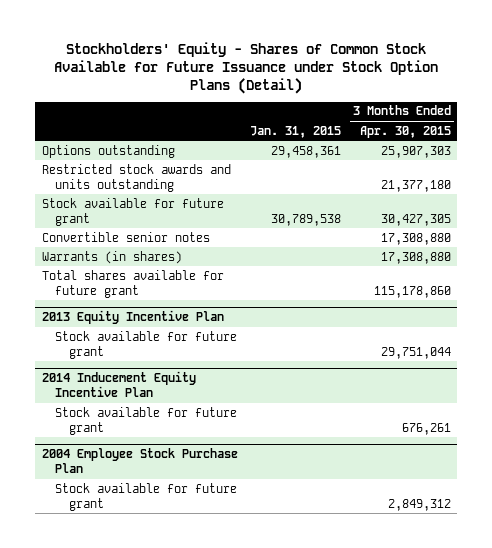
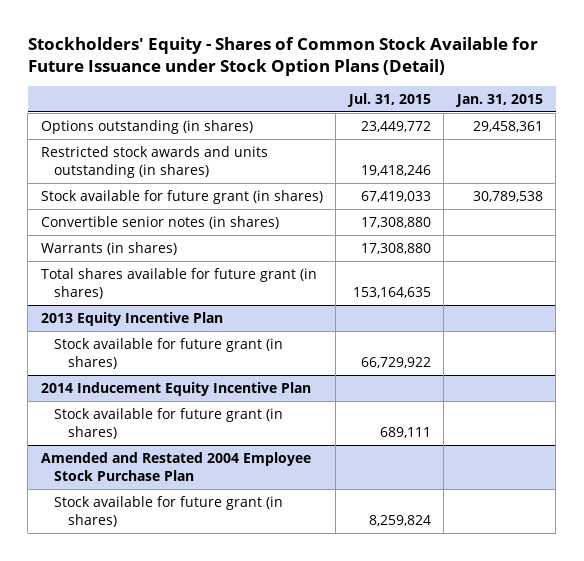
- | Jan. 31, 2015 | 3 Months Ended Apr. 30, 2015
+ | Jul. 31, 2015 | Jan. 31, 2015
- Options outstanding | 29,458,361 | 25,907,303
- Restricted stock awards and units outstanding | | 21,377,180
- Stock available for future grant | 30,789,538 | 30,427,305
- Convertible senior notes | | 17,308,880
+ Options outstanding (in shares) | 23,449,772 | 29,458,361
+ Restricted stock awards and units outstanding (in shares) | 19,418,246 |
+ Stock available for future grant (in shares) | 67,419,033 | 30,789,538
+ Convertible senior notes (in shares) | 17,308,880 |
- Total shares available for future grant | | 115,178,860
+ Total shares available for future grant (in shares) | 153,164,635 |
@ 2013 Equity Incentive Plan
- Stock available for future grant | | 29,751,044
+ Stock available for future grant (in shares) | 66,729,922 |
@ 2014 Inducement Equity Incentive Plan
- Stock available for future grant | | 676,261
- 2004 Employee Stock Purchase Plan
- Stock available for future grant | | 2,849,312
@ 2014 Inducement Equity Incentive Plan
+ Stock available for future grant (in shares) | 689,111 |
+ Amended and Restated 2004 Employee Stock Purchase Plan
+ Stock available for future grant (in shares) | 8,259,824 |

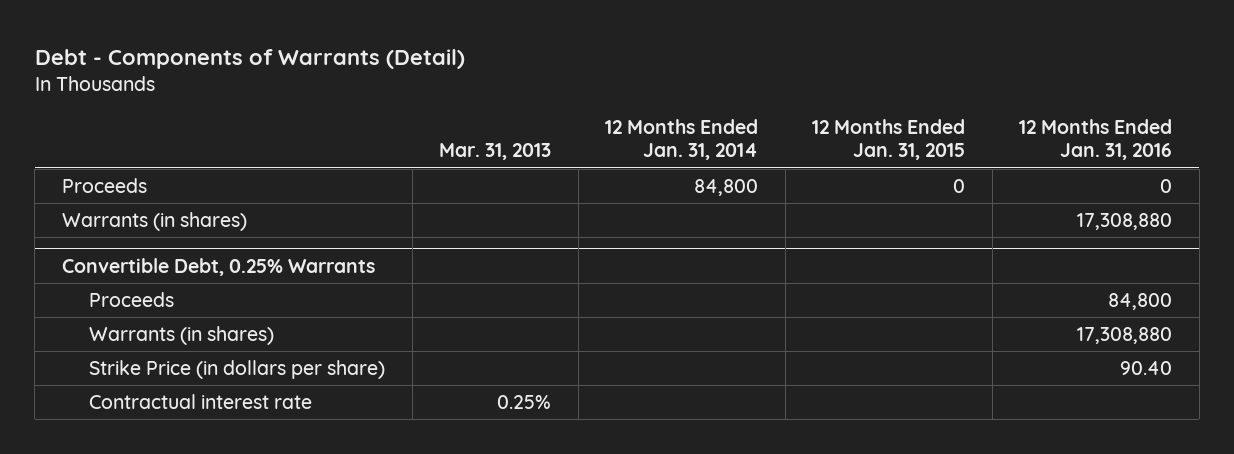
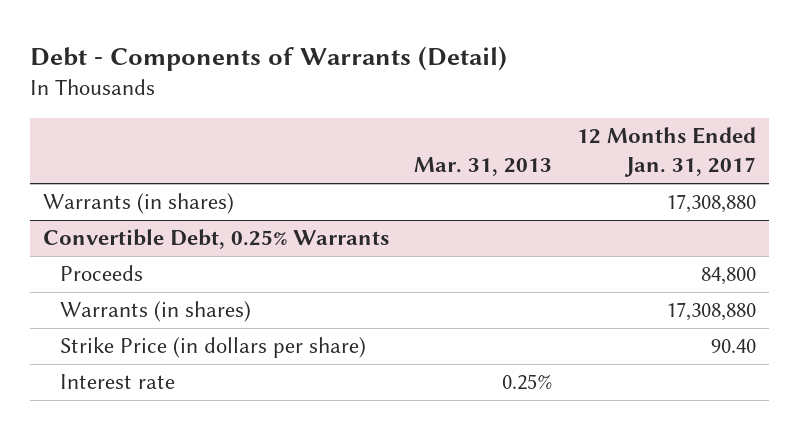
- | Mar. 31, 2013 | 12 Months Ended Jan. 31, 2014 | 12 Months Ended Jan. 31, 2015 | 12 Months Ended Jan. 31, 2016
+ | Mar. 31, 2013 | 12 Months Ended Jan. 31, 2017
- Proceeds | | 84,800 | 0 | 0
@ Convertible Debt, 0.25% Warrants
- Contractual interest rate | 0.25% | | |
+ Interest rate | 0.25% |

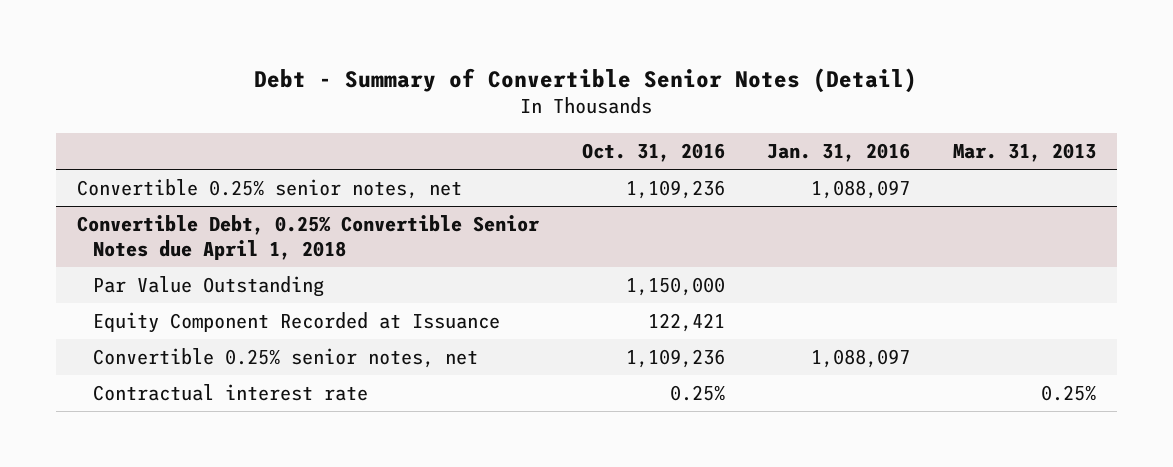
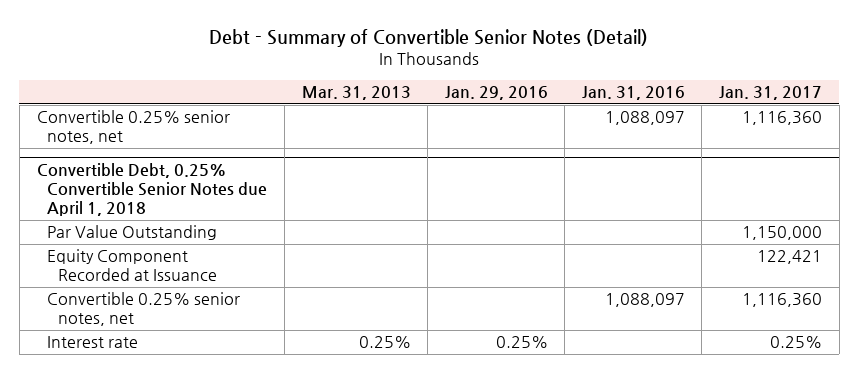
- | Oct. 31, 2016 | Jan. 31, 2016 | Mar. 31, 2013
+ | Mar. 31, 2013 | Jan. 29, 2016 | Jan. 31, 2016 | Jan. 31, 2017
@ Convertible Debt, 0.25% Convertible Senior Notes due April 1, 2018
- Contractual interest rate | 0.25% | | 0.25%
+ Interest rate | 0.25% | 0.25% | | 0.25%

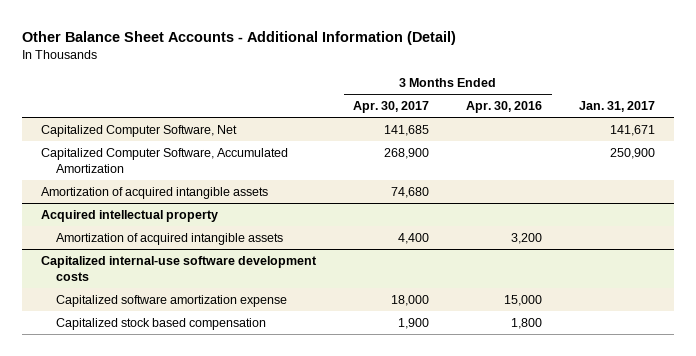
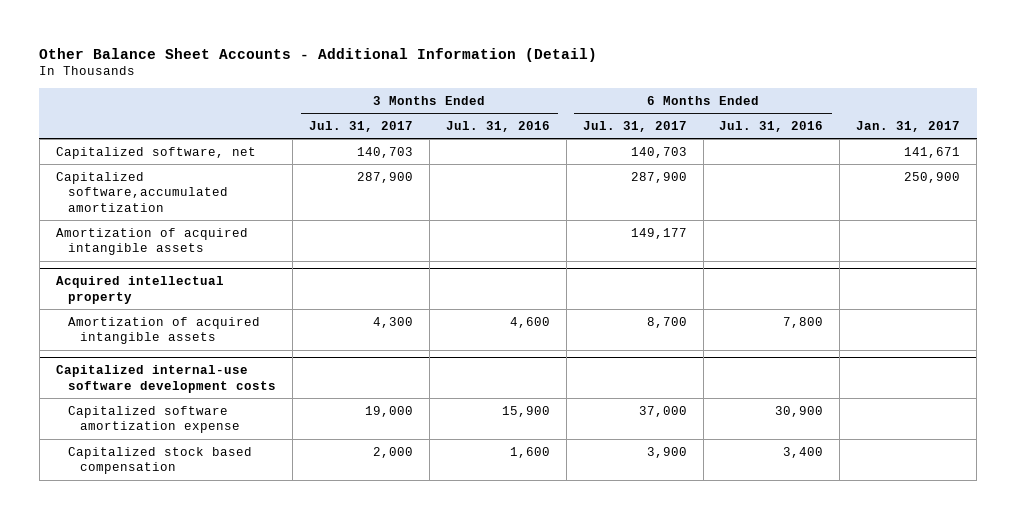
- | 3 Months Ended Apr. 30, 2017 | 3 Months Ended Apr. 30, 2016 | Jan. 31, 2017
+ | 3 Months Ended Jul. 31, 2017 | 3 Months Ended Jul. 31, 2016 | 6 Months Ended Jul. 31, 2017 | 6 Months Ended Jul. 31, 2016 | Jan. 31, 2017
- Capitalized Computer Software, Net | 141,685 | | 141,671
- Capitalized Computer Software, Accumulated Amortization | 268,900 | | 250,900
+ Capitalized software, net | 140,703 | | 140,703 | | 141,671
+ Capitalized software,accumulated amortization | 287,900 | | 287,900 | | 250,900

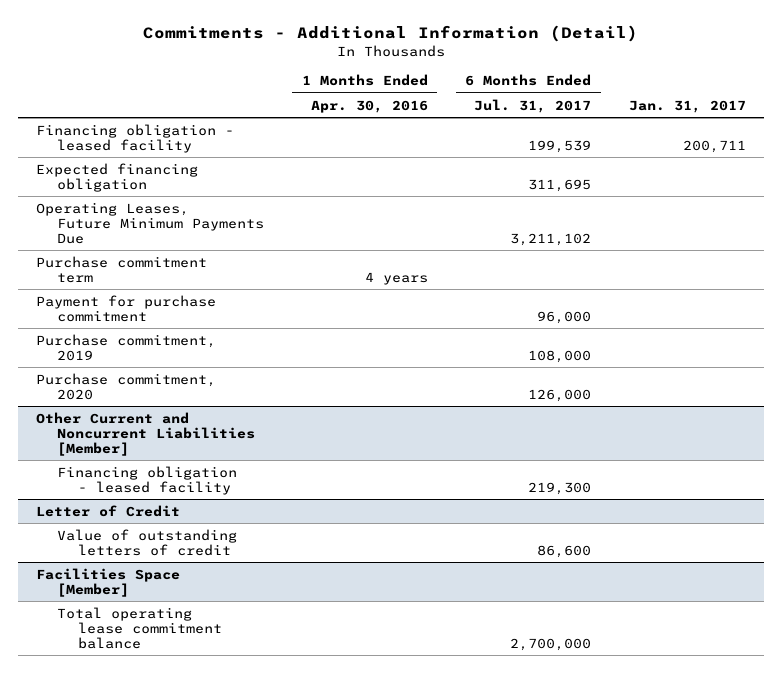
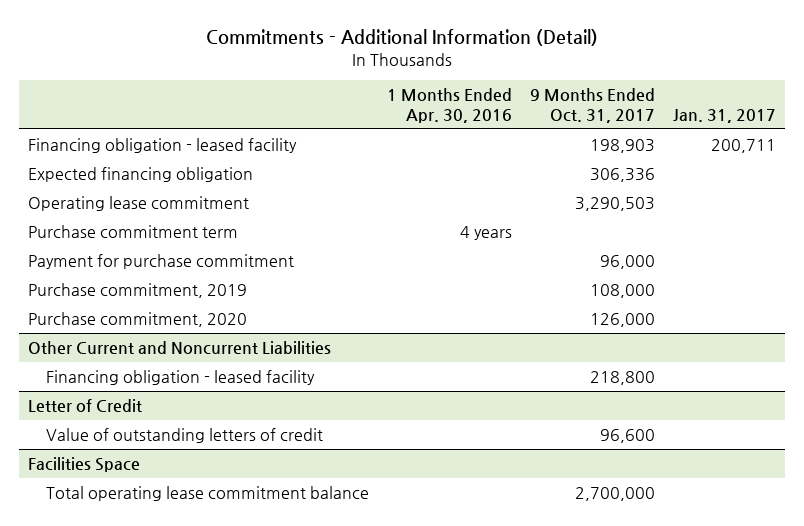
- | 1 Months Ended Apr. 30, 2016 | 6 Months Ended Jul. 31, 2017 | Jan. 31, 2017
+ | 1 Months Ended Apr. 30, 2016 | 9 Months Ended Oct. 31, 2017 | Jan. 31, 2017
- Operating Leases, Future Minimum Payments Due | | 3,211,102 |
+ Operating lease commitment | | 3,290,503 |
- Other Current and Noncurrent Liabilities [Member]
+ Other Current and Noncurrent Liabilities
- Facilities Space [Member]
+ Facilities Space

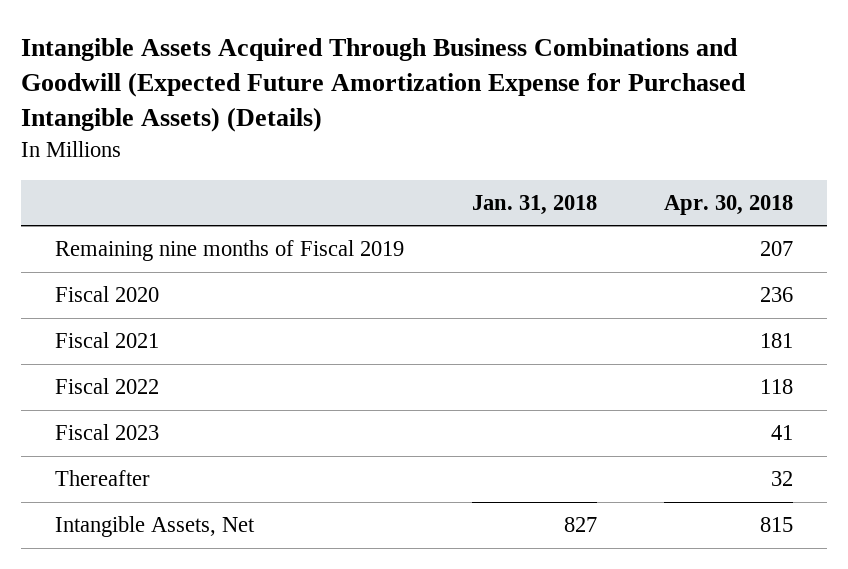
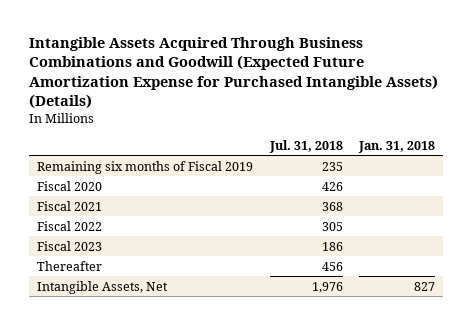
- | Jan. 31, 2018 | Apr. 30, 2018
+ | Jul. 31, 2018 | Jan. 31, 2018
- Remaining nine months of Fiscal 2019 | | 207
+ Remaining six months of Fiscal 2019 | 235 |

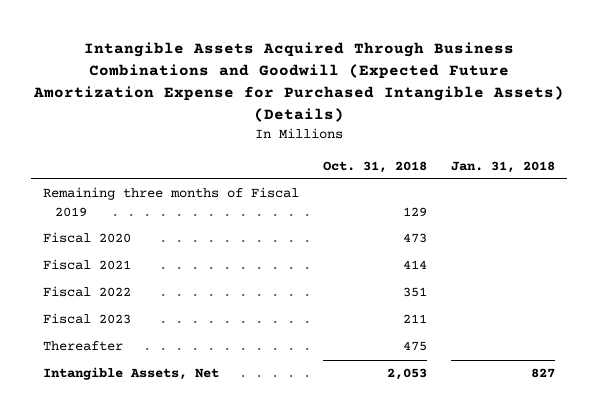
- | Jul. 31, 2018 | Jan. 31, 2018
+ | Oct. 31, 2018 | Jan. 31, 2018
- Remaining six months of Fiscal 2019 | 235 |
+ Remaining three months of Fiscal 2019 | 129 |

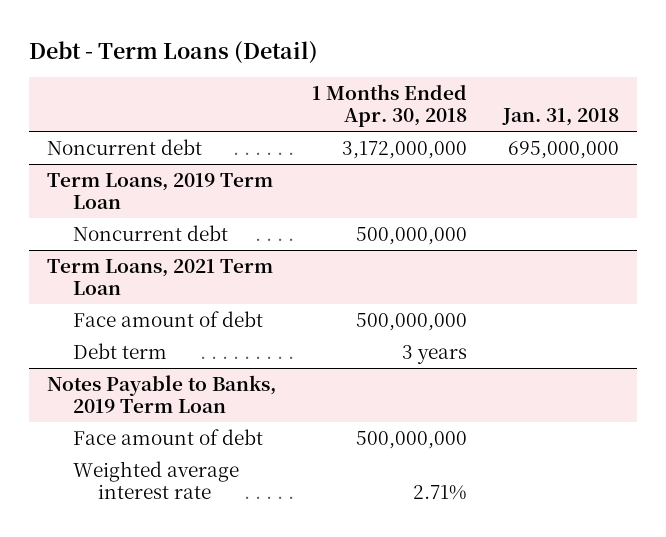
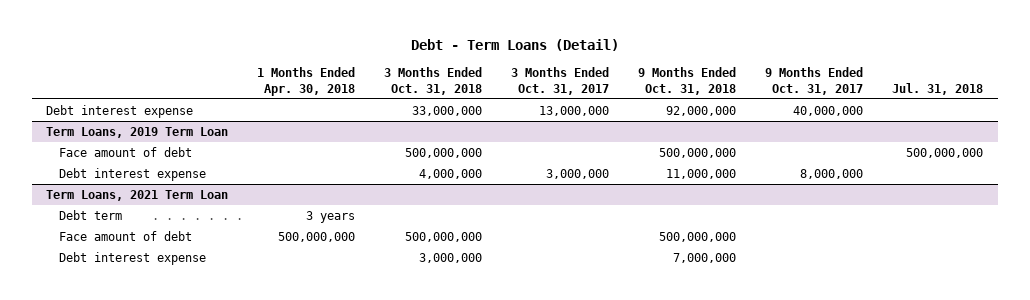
- | 1 Months Ended Apr. 30, 2018 | Jan. 31, 2018
+ | 1 Months Ended Apr. 30, 2018 | 3 Months Ended Oct. 31, 2018 | 3 Months Ended Oct. 31, 2017 | 9 Months Ended Oct. 31, 2018 | 9 Months Ended Oct. 31, 2017 | Jul. 31, 2018
- Noncurrent debt | 3,172,000,000 | 695,000,000
+ Debt interest expense | | 33,000,000 | 13,000,000 | 92,000,000 | 40,000,000 |
@ Term Loans, 2019 Term Loan
- Noncurrent debt | 500,000,000 |
+ Face amount of debt | | 500,000,000 | | 500,000,000 | | 500,000,000
+ Debt interest expense | | 4,000,000 | 3,000,000 | 11,000,000 | 8,000,000 |
- Notes Payable to Banks, 2019 Term Loan
- Face amount of debt | 500,000,000 |
- Weighted average interest rate | 2.71% |
@ Term Loans, 2021 Term Loan
moved down: Face amount of debt | 500,000,000 | 500,000,000 | | 500,000,000 | |
+ Debt interest expense | | 3,000,000 | | 7,000,000 | |

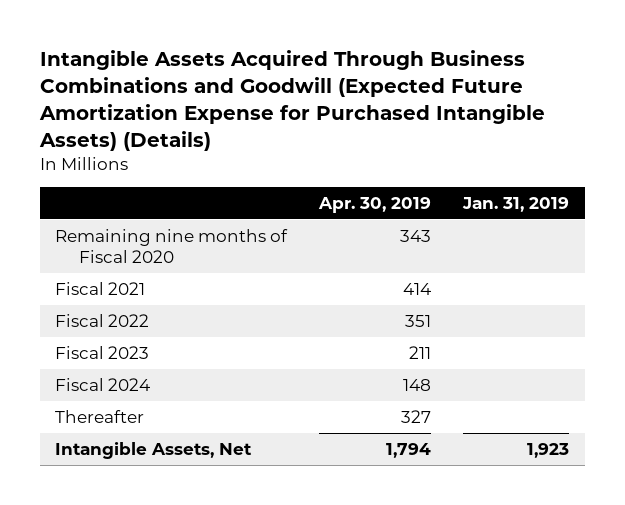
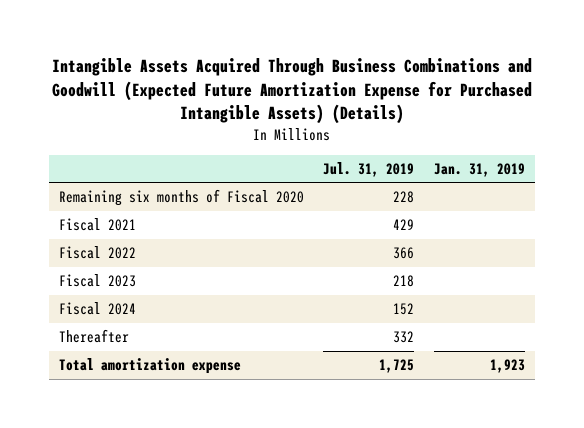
- | Apr. 30, 2019 | Jan. 31, 2019
+ | Jul. 31, 2019 | Jan. 31, 2019
- Remaining nine months of Fiscal 2020 | 343 |
+ Remaining six months of Fiscal 2020 | 228 |
- Intangible Assets, Net | 1,794 | 1,923
+ Total amortization expense | 1,725 | 1,923

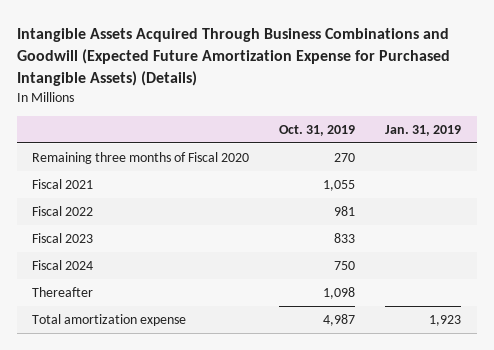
- | Jul. 31, 2019 | Jan. 31, 2019
+ | Oct. 31, 2019 | Jan. 31, 2019
- Remaining six months of Fiscal 2020 | 228 |
+ Remaining three months of Fiscal 2020 | 270 |

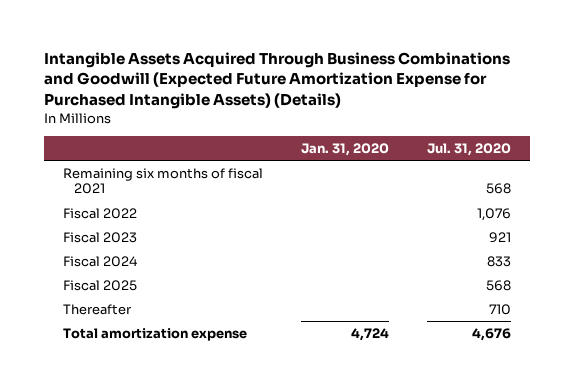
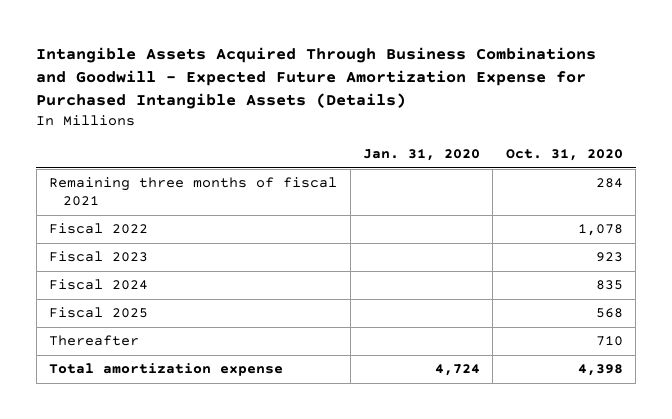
- Intangible Assets Acquired Through Business Combinations and Goodwill (Expected Future Amortization Expense for Purchased Intangible Assets) (Details)
+ Intangible Assets Acquired Through Business Combinations and Goodwill - Expected Future Amortization Expense for Purchased Intangible Assets (Details)
- | Jan. 31, 2020 | Jul. 31, 2020
+ | Jan. 31, 2020 | Oct. 31, 2020
- Remaining six months of fiscal 2021 | | 568
+ Remaining three months of fiscal 2021 | | 284

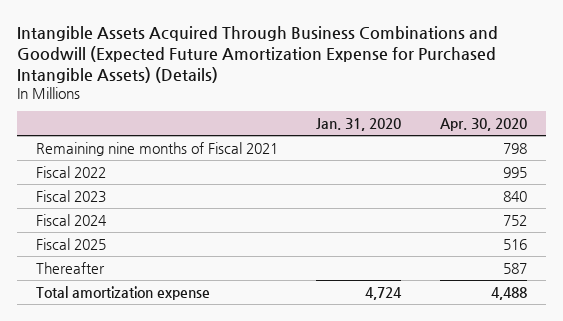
- Intangible Assets Acquired Through Business Combinations and Goodwill - Expected Future Amortization Expense for Purchased Intangible Assets (Details)
+ Intangible Assets Acquired Through Business Combinations and Goodwill (Expected Future Amortization Expense for Purchased Intangible Assets) (Details)
- | Jan. 31, 2020 | Oct. 31, 2020
+ | Jan. 31, 2020 | Apr. 30, 2020
- Remaining three months of fiscal 2021 | | 284
+ Remaining nine months of Fiscal 2021 | | 798

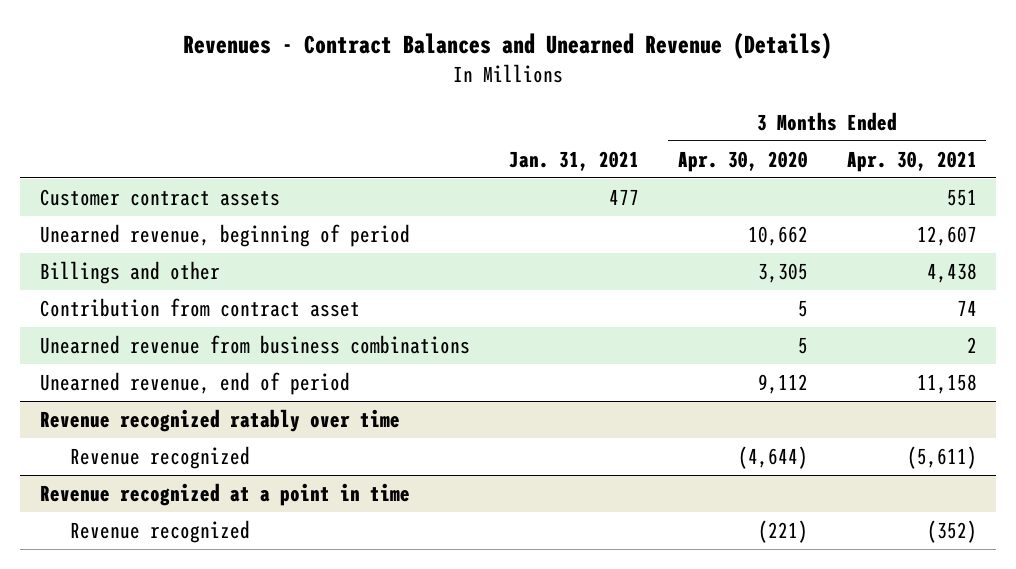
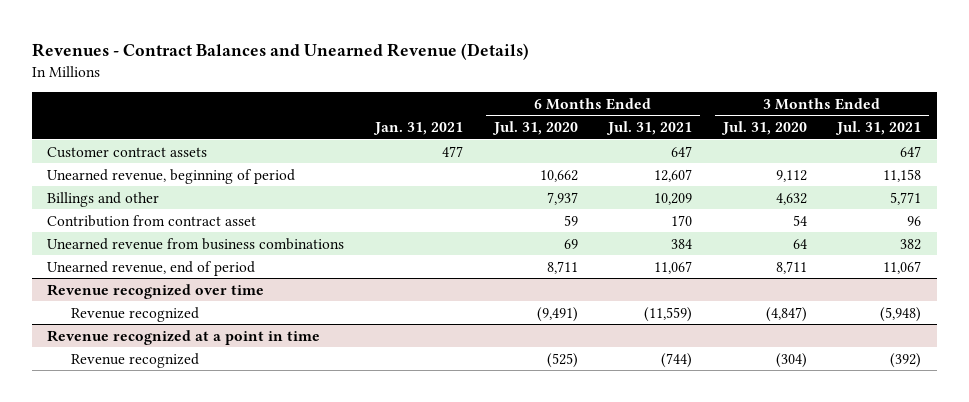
- | Jan. 31, 2021 | 3 Months Ended Apr. 30, 2020 | 3 Months Ended Apr. 30, 2021
+ | Jan. 31, 2021 | 6 Months Ended Jul. 31, 2020 | 6 Months Ended Jul. 31, 2021 | 3 Months Ended Jul. 31, 2020 | 3 Months Ended Jul. 31, 2021
- Revenue recognized ratably over time
+ Revenue recognized over time

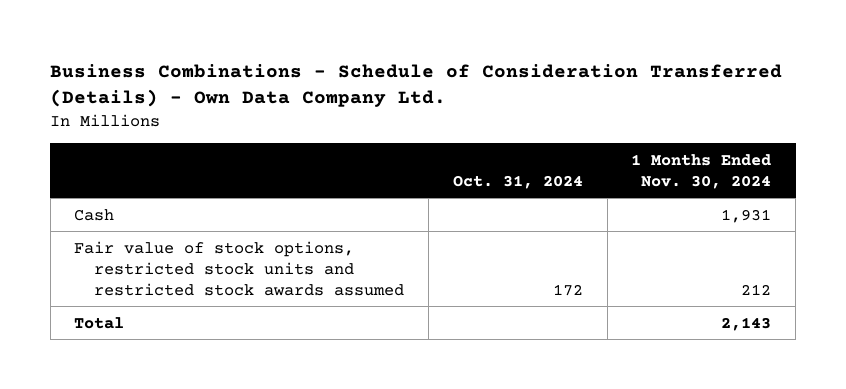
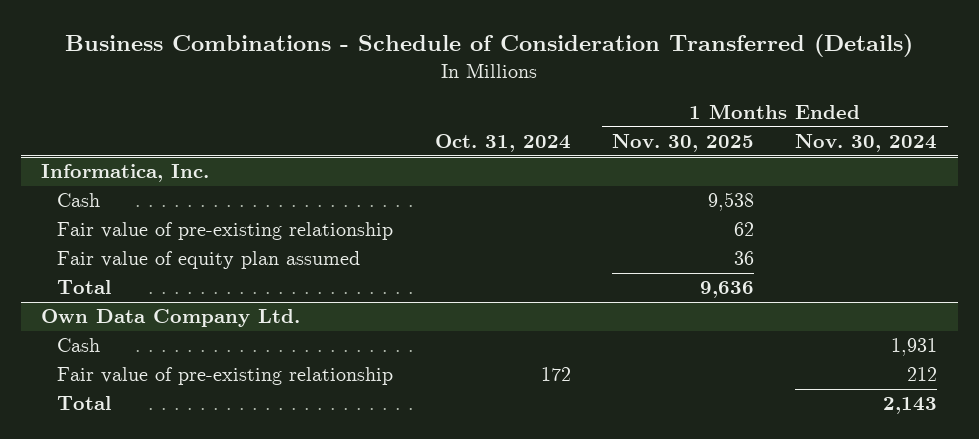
- Business Combinations - Schedule of Consideration Transferred (Details) - Own Data Company Ltd.
+ Business Combinations - Schedule of Consideration Transferred (Details)
- | Oct. 31, 2024 | 1 Months Ended Nov. 30, 2024
+ | Oct. 31, 2024 | 1 Months Ended Nov. 30, 2025 | 1 Months Ended Nov. 30, 2024
+ Informatica, Inc.
+ Cash | | 9,538 |
+ Fair value of pre-existing relationship | | 62 |
+ Fair value of equity plan assumed | | 36 |
+ Total | | 9,636 |
+ Own Data Company Ltd.
- Fair value of stock options, restricted stock units and restricted stock awards assumed | 172 | 212
+ Fair value of pre-existing relationship | 172 | | 212

